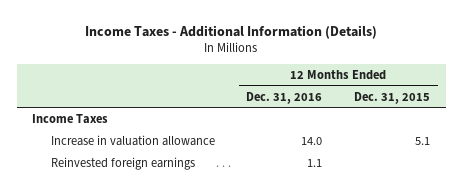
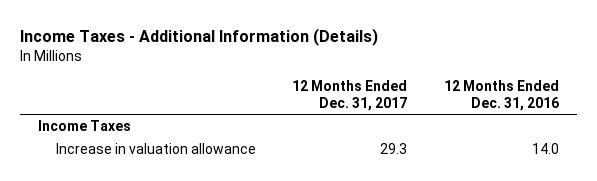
- | 12 Months Ended Dec. 31, 2016 | 12 Months Ended Dec. 31, 2015
+ | 12 Months Ended Dec. 31, 2017 | 12 Months Ended Dec. 31, 2016
- Reinvested foreign earnings | 1.1 |

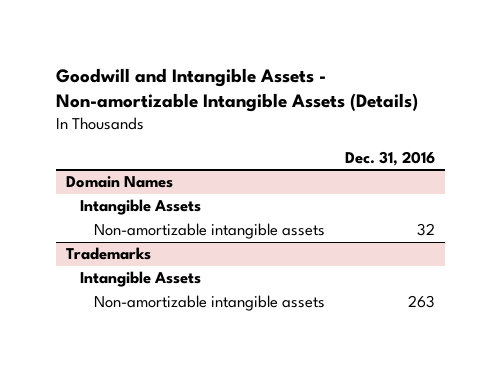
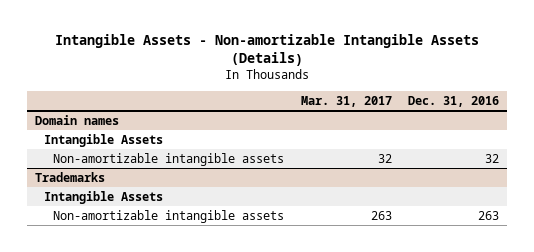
- Goodwill and Intangible Assets - Non-amortizable Intangible Assets (Details)
+ Intangible Assets - Non-amortizable Intangible Assets (Details)
- | Dec. 31, 2016
+ | Mar. 31, 2017 | Dec. 31, 2016
- Domain Names
+ Domain names

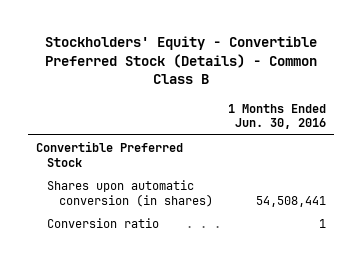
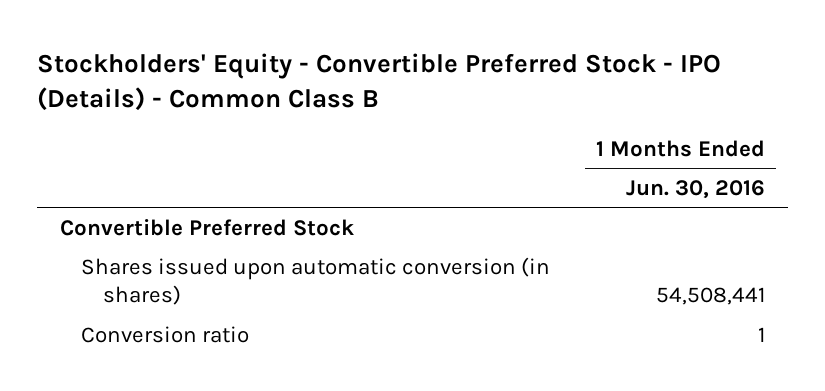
- Stockholders' Equity - Convertible Preferred Stock (Details) - Common Class B
+ Stockholders' Equity - Convertible Preferred Stock - IPO (Details) - Common Class B
- Shares upon automatic conversion (in shares) | 54,508,441
+ Shares issued upon automatic conversion (in shares) | 54,508,441

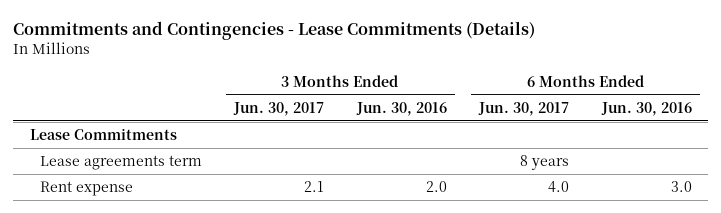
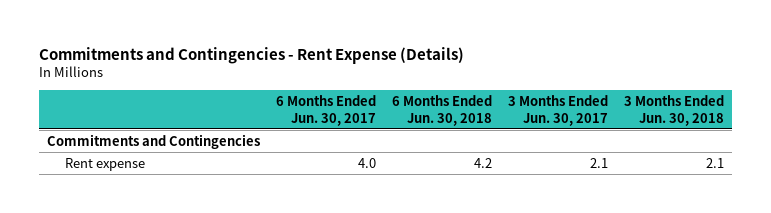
- Commitments and Contingencies - Lease Commitments (Details)
+ Commitments and Contingencies - Rent Expense (Details)
- | 3 Months Ended Jun. 30, 2017 | 3 Months Ended Jun. 30, 2016 | 6 Months Ended Jun. 30, 2017 | 6 Months Ended Jun. 30, 2016
+ | 6 Months Ended Jun. 30, 2017 | 6 Months Ended Jun. 30, 2018 | 3 Months Ended Jun. 30, 2017 | 3 Months Ended Jun. 30, 2018
- Lease Commitments
- Lease agreements term | | | 8 years |
+ Commitments and Contingencies

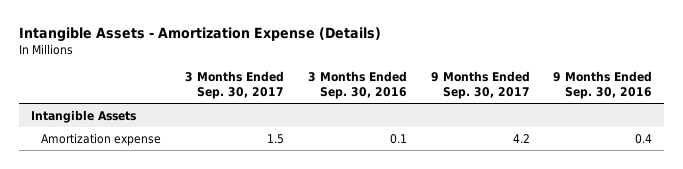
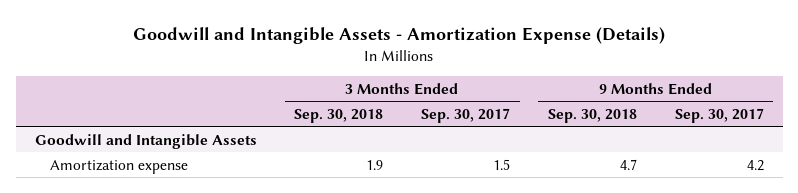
- Intangible Assets - Amortization Expense (Details)
+ Goodwill and Intangible Assets - Amortization Expense (Details)
- | 3 Months Ended Sep. 30, 2017 | 3 Months Ended Sep. 30, 2016 | 9 Months Ended Sep. 30, 2017 | 9 Months Ended Sep. 30, 2016
+ | 3 Months Ended Sep. 30, 2018 | 3 Months Ended Sep. 30, 2017 | 9 Months Ended Sep. 30, 2018 | 9 Months Ended Sep. 30, 2017
- Intangible Assets
+ Goodwill and Intangible Assets

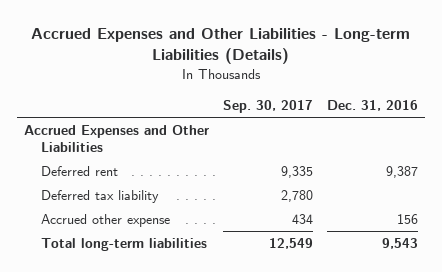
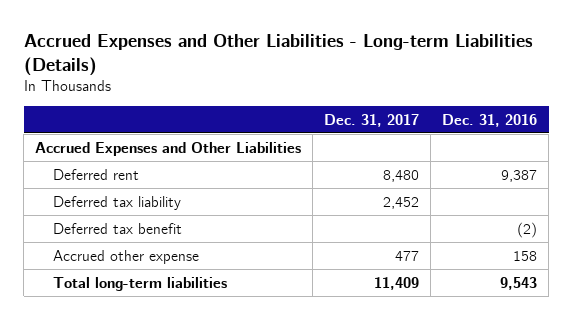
- | Sep. 30, 2017 | Dec. 31, 2016
+ | Dec. 31, 2017 | Dec. 31, 2016
- Accrued other expense | 434 | 156
+ Deferred tax benefit | | (2)
+ Accrued other expense | 477 | 158

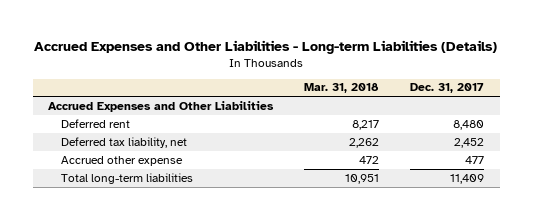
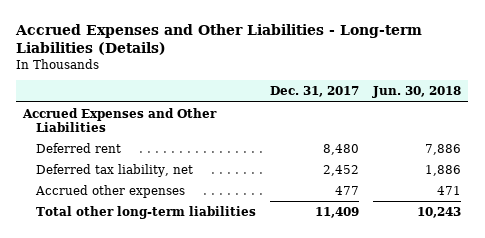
- | Mar. 31, 2018 | Dec. 31, 2017
+ | Dec. 31, 2017 | Jun. 30, 2018
- Accrued other expense | 472 | 477
- Total long-term liabilities | 10,951 | 11,409
+ Accrued other expenses | 477 | 471
+ Total other long-term liabilities | 11,409 | 10,243

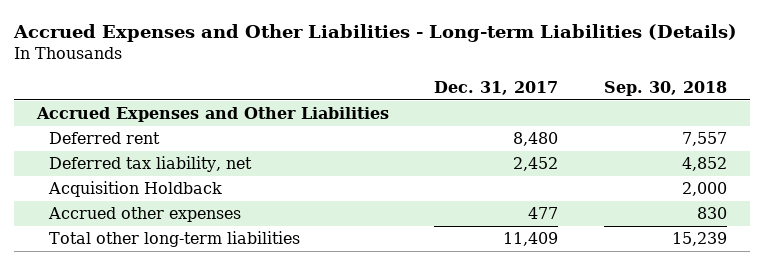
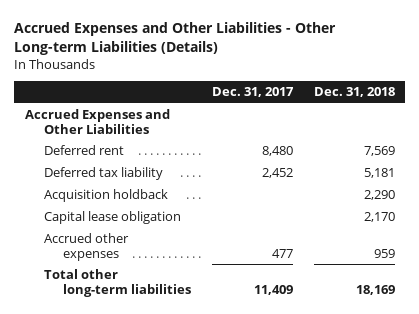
- Accrued Expenses and Other Liabilities - Long-term Liabilities (Details)
+ Accrued Expenses and Other Liabilities - Other Long-term Liabilities (Details)
- | Dec. 31, 2017 | Sep. 30, 2018
+ | Dec. 31, 2017 | Dec. 31, 2018
- Deferred tax liability, net | 2,452 | 4,852
- Acquisition Holdback | | 2,000
+ Deferred tax liability | 2,452 | 5,181
+ Acquisition holdback | | 2,290
+ Capital lease obligation | | 2,170

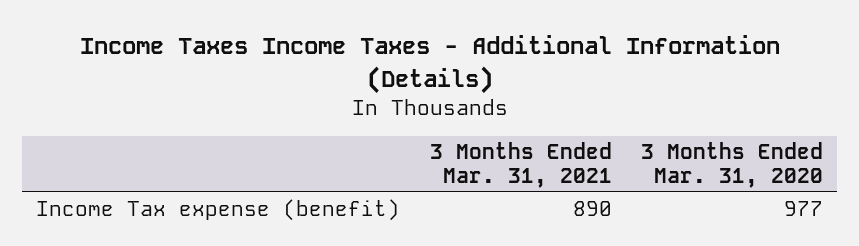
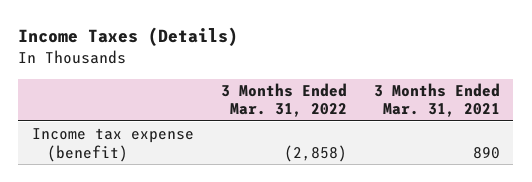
- Income Taxes Income Taxes - Additional Information (Details)
+ Income Taxes (Details)
- | 3 Months Ended Mar. 31, 2021 | 3 Months Ended Mar. 31, 2020
+ | 3 Months Ended Mar. 31, 2022 | 3 Months Ended Mar. 31, 2021
- Income Tax expense (benefit) | 890 | 977
+ Income tax expense (benefit) | (2,858) | 890

